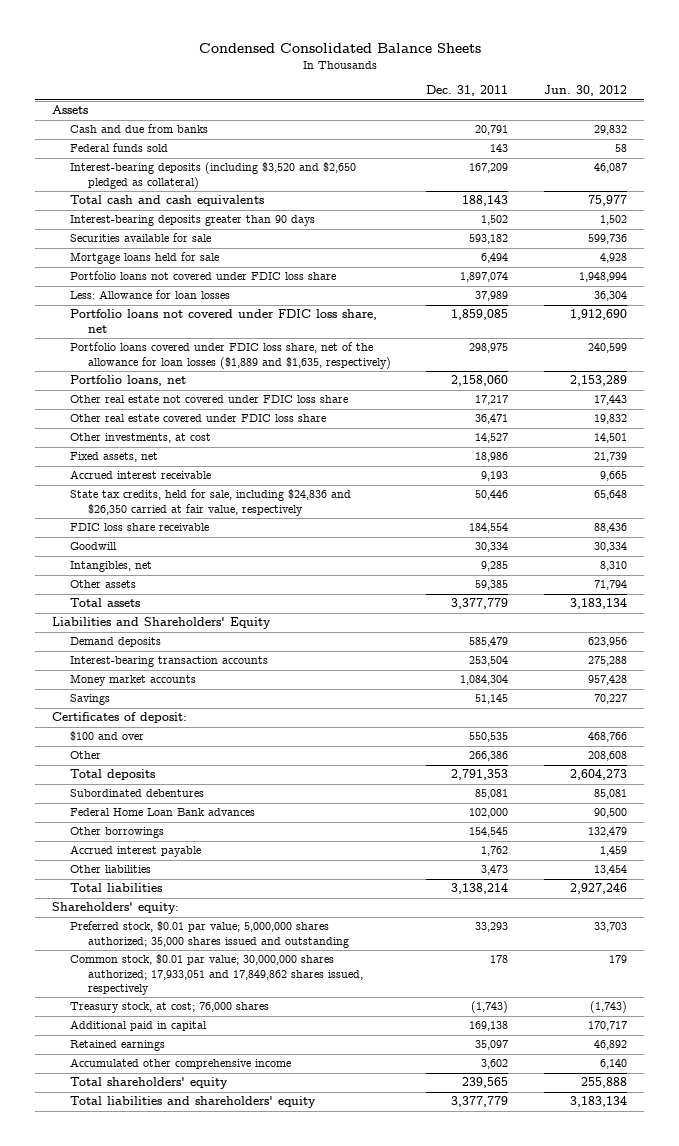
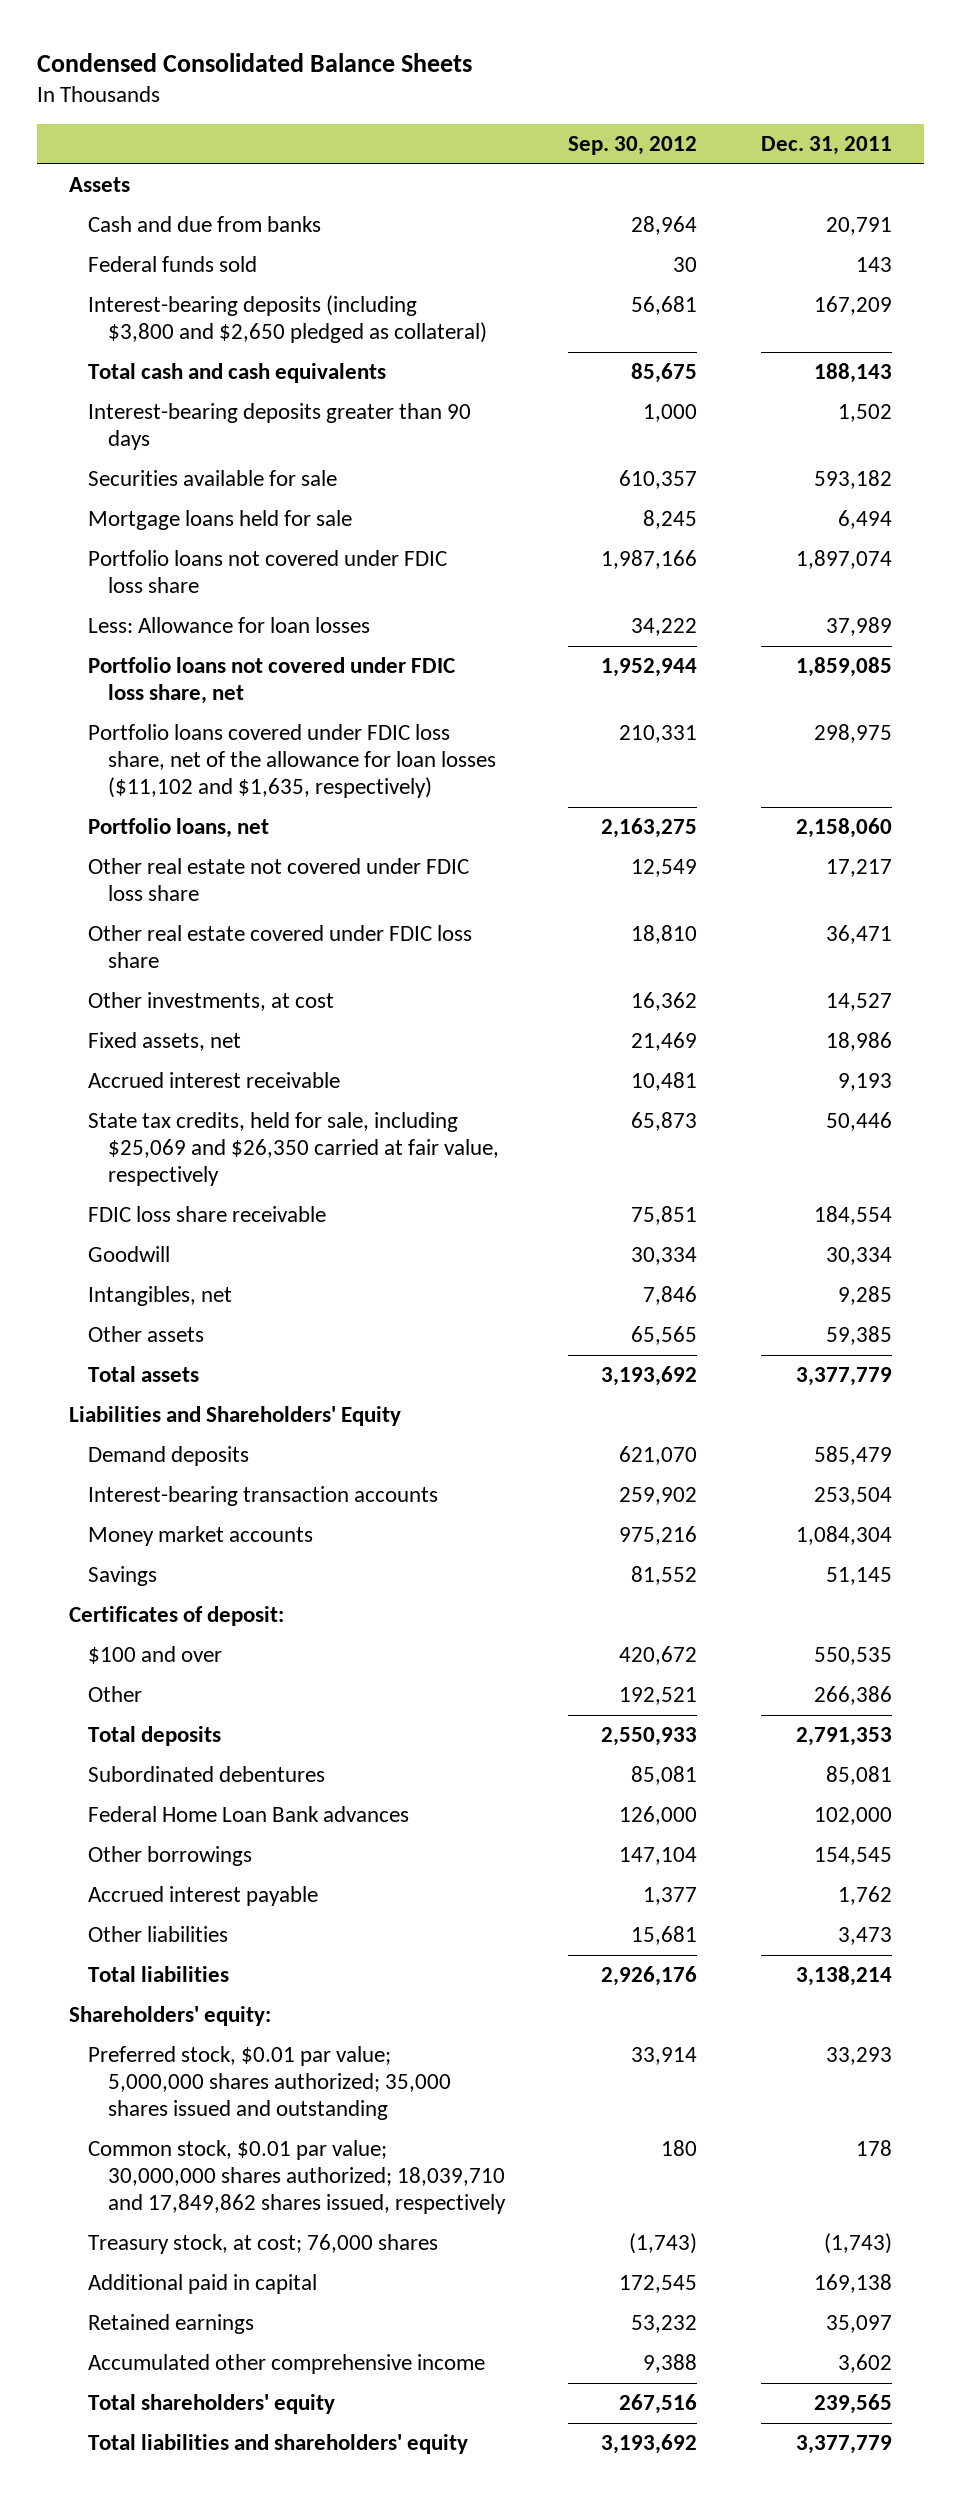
- | Dec. 31, 2011 | Jun. 30, 2012
+ | Sep. 30, 2012 | Dec. 31, 2011
- Interest-bearing deposits (including $3,520 and $2,650 pledged as collateral) | 167,209 | 46,087
+ Interest-bearing deposits (including $3,800 and $2,650 pledged as collateral) | 56,681 | 167,209
- Portfolio loans covered under FDIC loss share, net of the allowance for loan losses ($1,889 and $1,635, respectively) | 298,975 | 240,599
+ Portfolio loans covered under FDIC loss share, net of the allowance for loan losses ($11,102 and $1,635, respectively) | 210,331 | 298,975
- State tax credits, held for sale, including $24,836 and $26,350 carried at fair value, respectively | 50,446 | 65,648
+ State tax credits, held for sale, including $25,069 and $26,350 carried at fair value, respectively | 65,873 | 50,446
- Common stock, $0.01 par value; 30,000,000 shares authorized; 17,933,051 and 17,849,862 shares issued, respectively | 178 | 179
+ Common stock, $0.01 par value; 30,000,000 shares authorized; 18,039,710 and 17,849,862 shares issued, respectively | 180 | 178

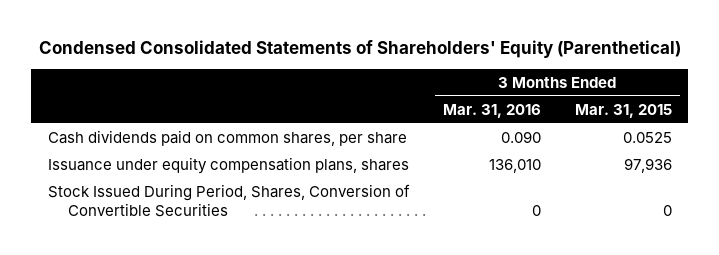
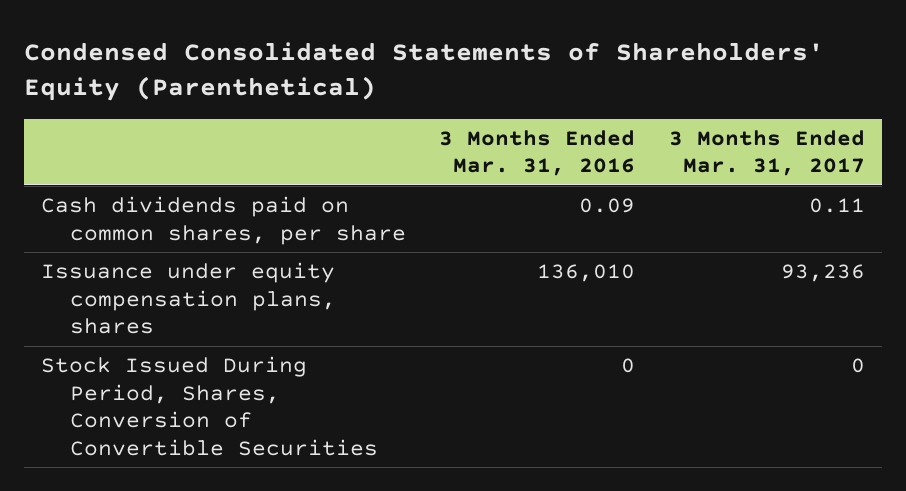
- | 3 Months Ended Mar. 31, 2016 | 3 Months Ended Mar. 31, 2015
+ | 3 Months Ended Mar. 31, 2016 | 3 Months Ended Mar. 31, 2017
- Cash dividends paid on common shares, per share | 0.090 | 0.0525
+ Cash dividends paid on common shares, per share | 0.09 | 0.11

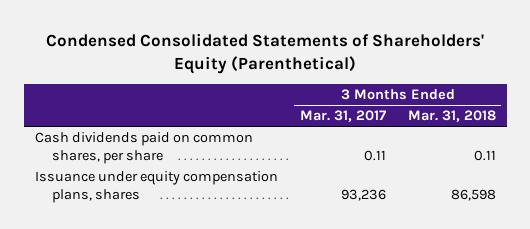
- | 3 Months Ended Mar. 31, 2016 | 3 Months Ended Mar. 31, 2017
+ | 3 Months Ended Mar. 31, 2017 | 3 Months Ended Mar. 31, 2018
- Stock Issued During Period, Shares, Conversion of Convertible Securities | 0 | 0

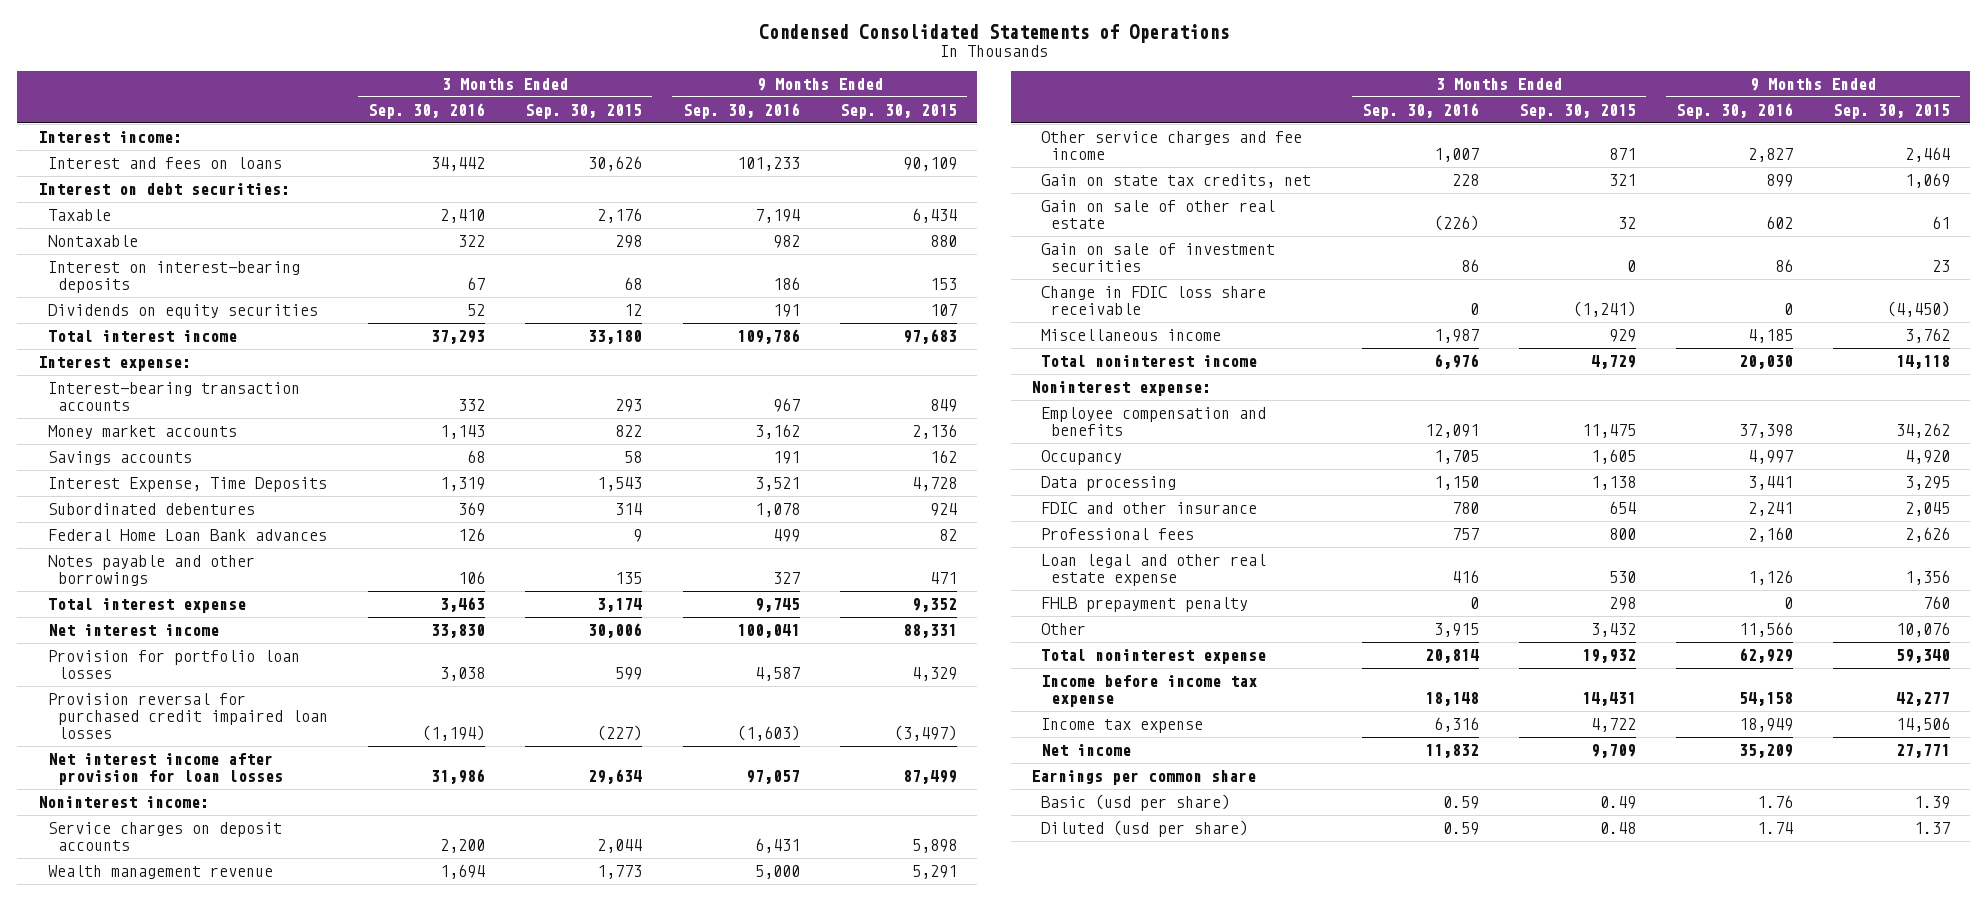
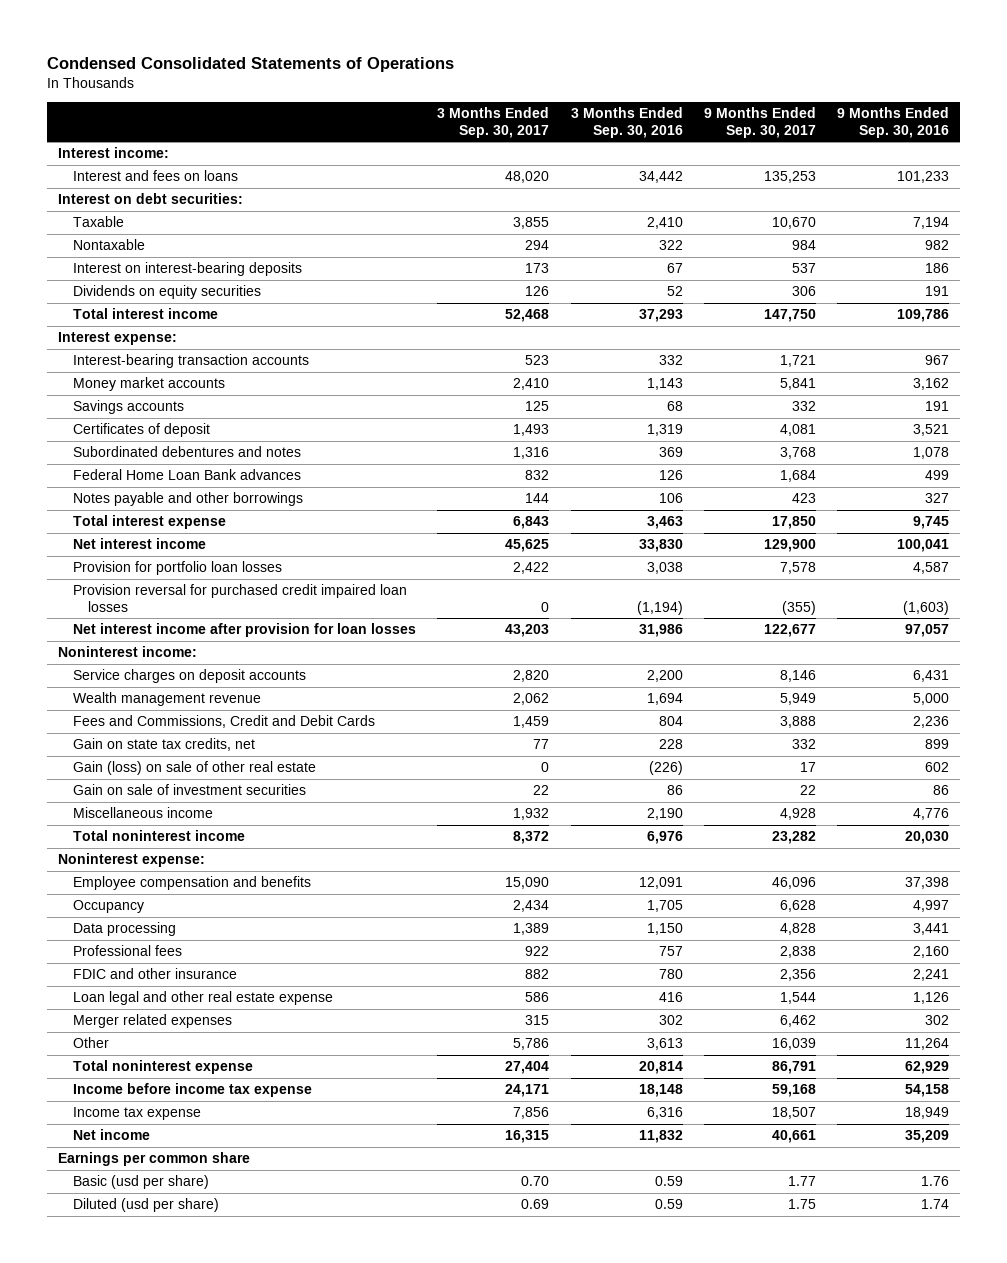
- | 3 Months Ended Sep. 30, 2016 | 3 Months Ended Sep. 30, 2015 | 9 Months Ended Sep. 30, 2016 | 9 Months Ended Sep. 30, 2015
+ | 3 Months Ended Sep. 30, 2017 | 3 Months Ended Sep. 30, 2016 | 9 Months Ended Sep. 30, 2017 | 9 Months Ended Sep. 30, 2016
- Interest Expense, Time Deposits | 1,319 | 1,543 | 3,521 | 4,728
- Subordinated debentures | 369 | 314 | 1,078 | 924
+ Certificates of deposit | 1,493 | 1,319 | 4,081 | 3,521
+ Subordinated debentures and notes | 1,316 | 369 | 3,768 | 1,078
- Other service charges and fee income | 1,007 | 871 | 2,827 | 2,464
+ Fees and Commissions, Credit and Debit Cards | 1,459 | 804 | 3,888 | 2,236
- Gain on sale of other real estate | (226) | 32 | 602 | 61
+ Gain (loss) on sale of other real estate | 0 | (226) | 17 | 602
- Change in FDIC loss share receivable | 0 | (1,241) | 0 | (4,450)
- Miscellaneous income | 1,987 | 929 | 4,185 | 3,762
+ Miscellaneous income | 1,932 | 2,190 | 4,928 | 4,776
moved down: FDIC and other insurance | 882 | 780 | 2,356 | 2,241
- FHLB prepayment penalty | 0 | 298 | 0 | 760
- Other | 3,915 | 3,432 | 11,566 | 10,076
+ Merger related expenses | 315 | 302 | 6,462 | 302
+ Other | 5,786 | 3,613 | 16,039 | 11,264

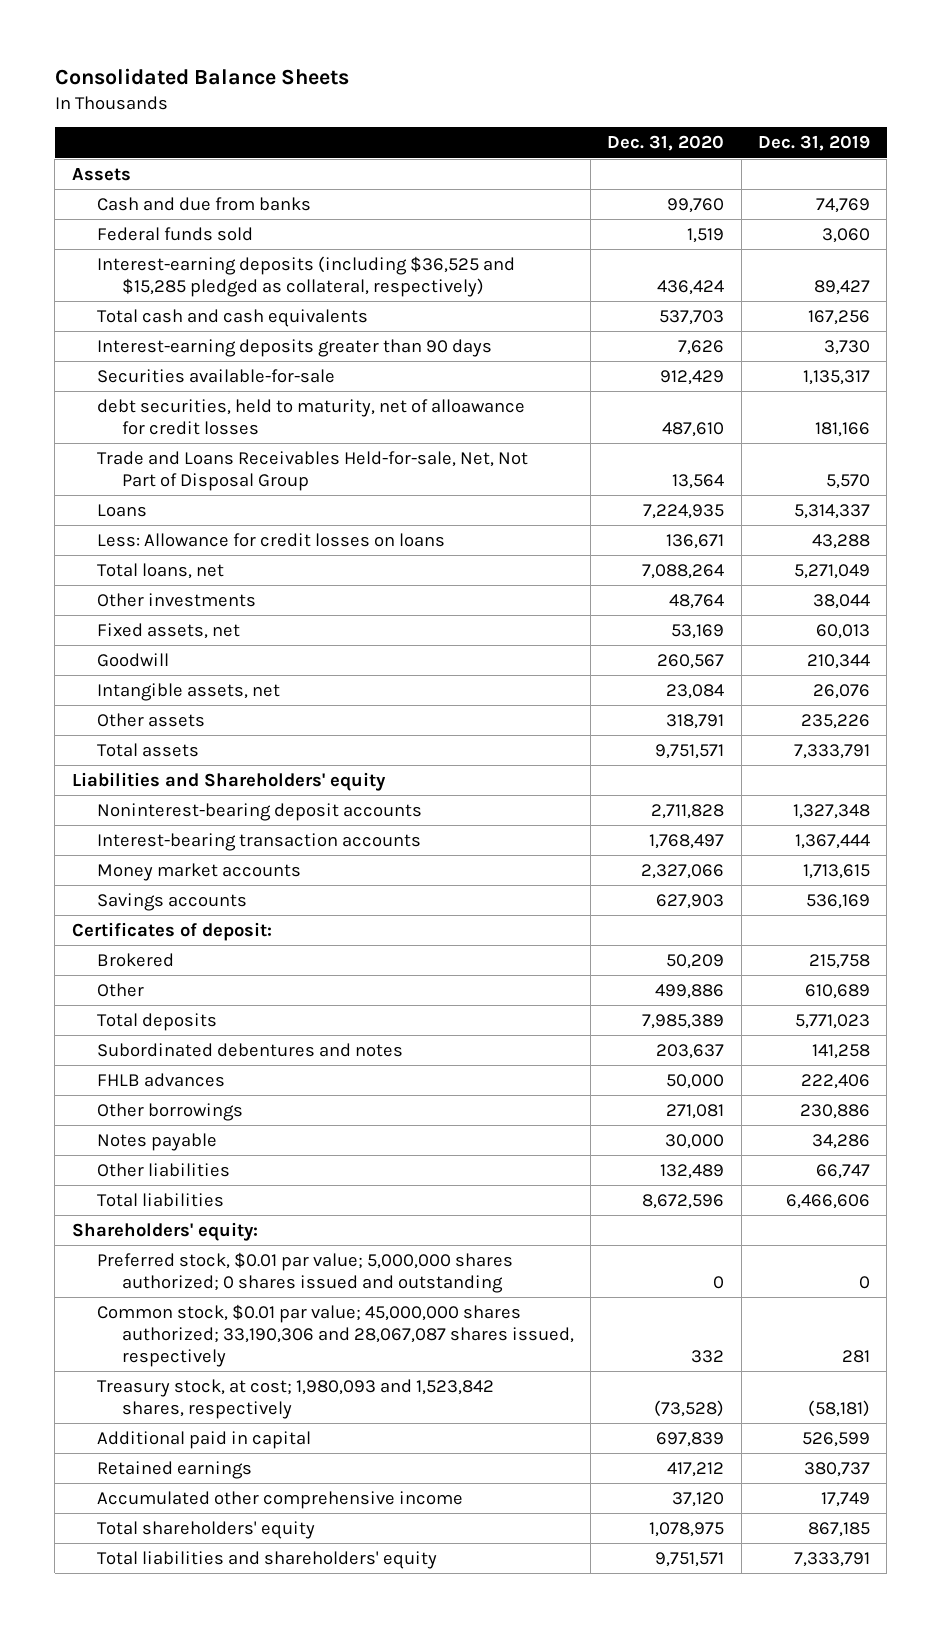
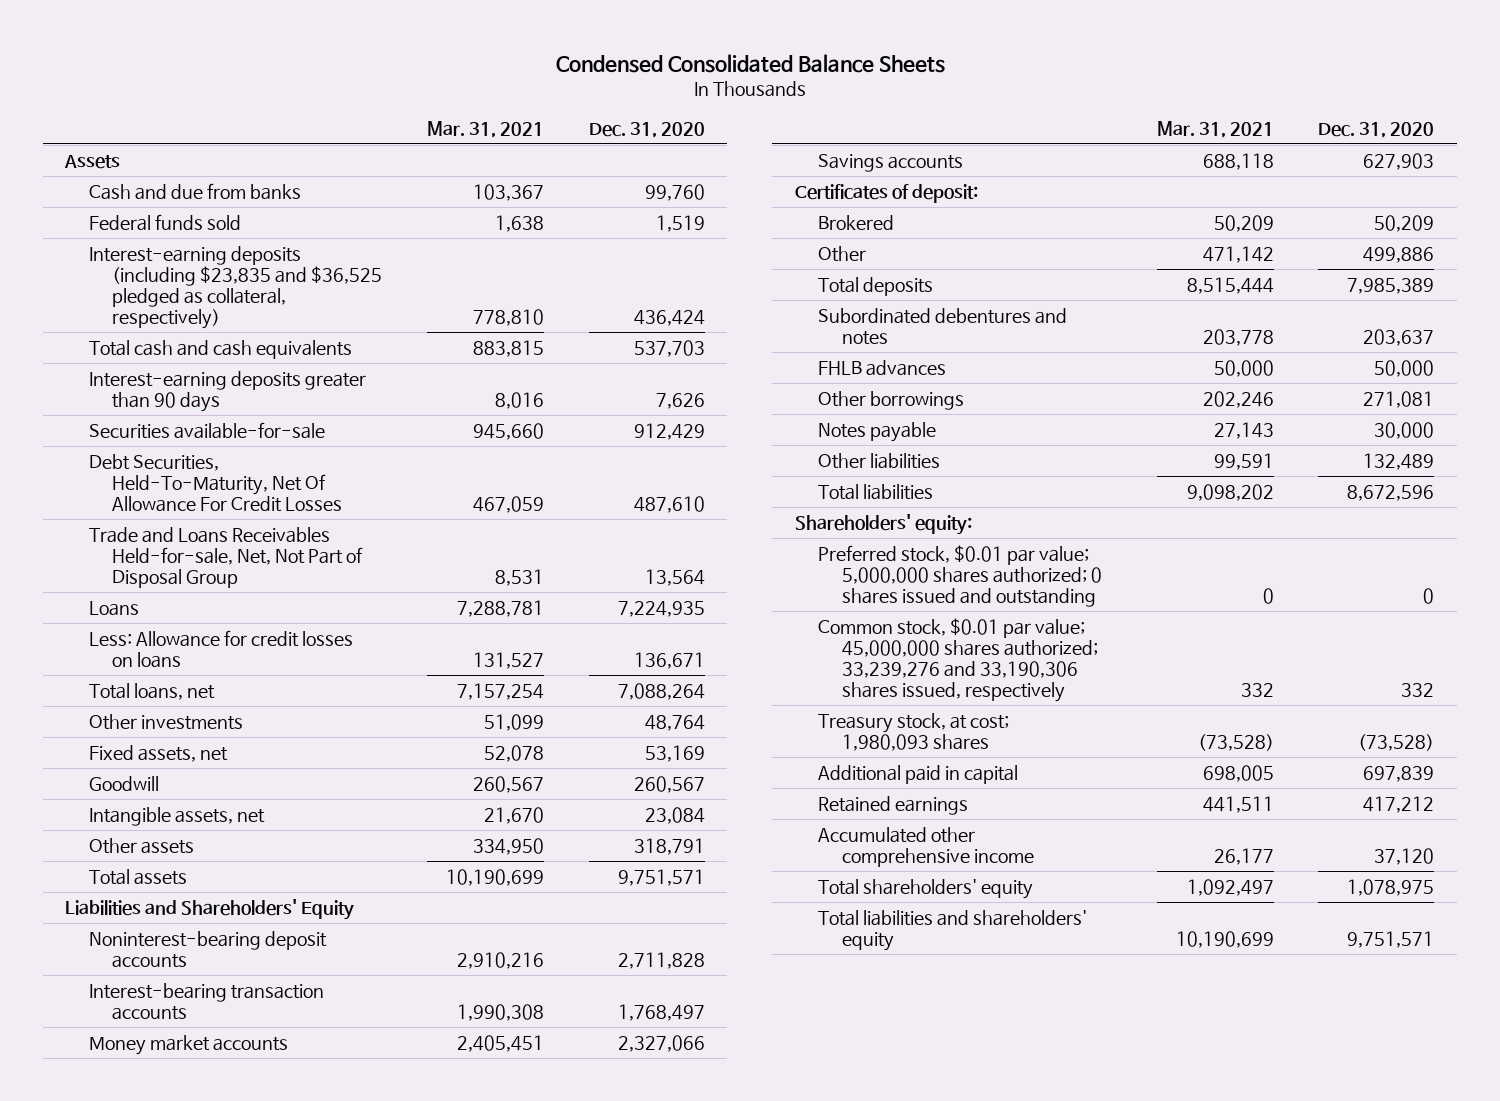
- Consolidated Balance Sheets
+ Condensed Consolidated Balance Sheets
- | Dec. 31, 2020 | Dec. 31, 2019
+ | Mar. 31, 2021 | Dec. 31, 2020
- Interest-earning deposits (including $36,525 and $15,285 pledged as collateral, respectively) | 436,424 | 89,427
+ Interest-earning deposits (including $23,835 and $36,525 pledged as collateral, respectively) | 778,810 | 436,424
- debt securities, held to maturity, net of alloawance for credit losses | 487,610 | 181,166
+ Debt Securities, Held-To-Maturity, Net Of Allowance For Credit Losses | 467,059 | 487,610
- Liabilities and Shareholders' equity
+ Liabilities and Shareholders' Equity
- Common stock, $0.01 par value; 45,000,000 shares authorized; 33,190,306 and 28,067,087 shares issued, respectively | 332 | 281
- Treasury stock, at cost; 1,980,093 and 1,523,842 shares, respectively | (73,528) | (58,181)
+ Common stock, $0.01 par value; 45,000,000 shares authorized; 33,239,276 and 33,190,306 shares issued, respectively | 332 | 332
+ Treasury stock, at cost; 1,980,093 shares | (73,528) | (73,528)

